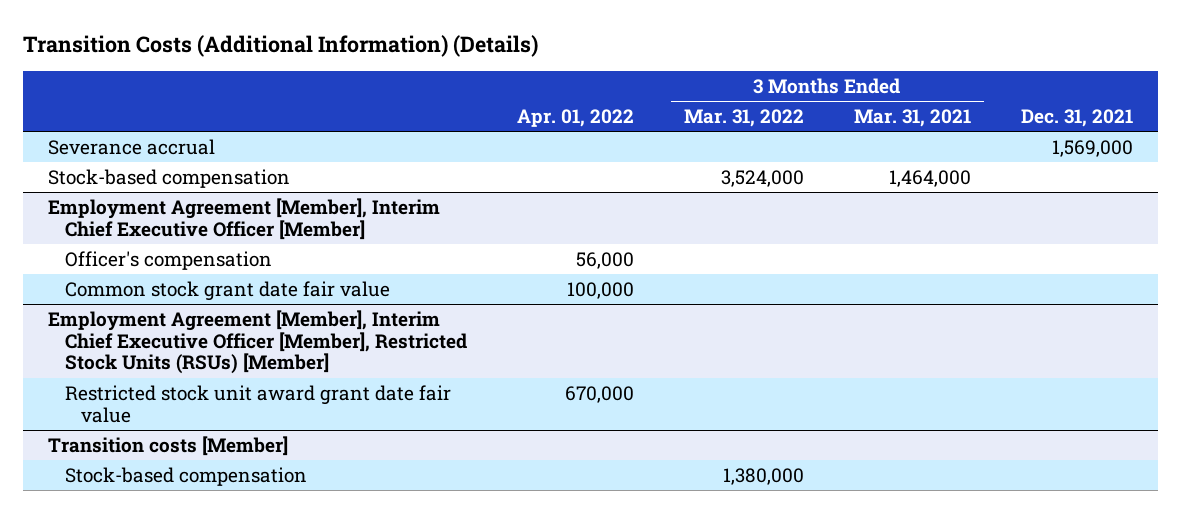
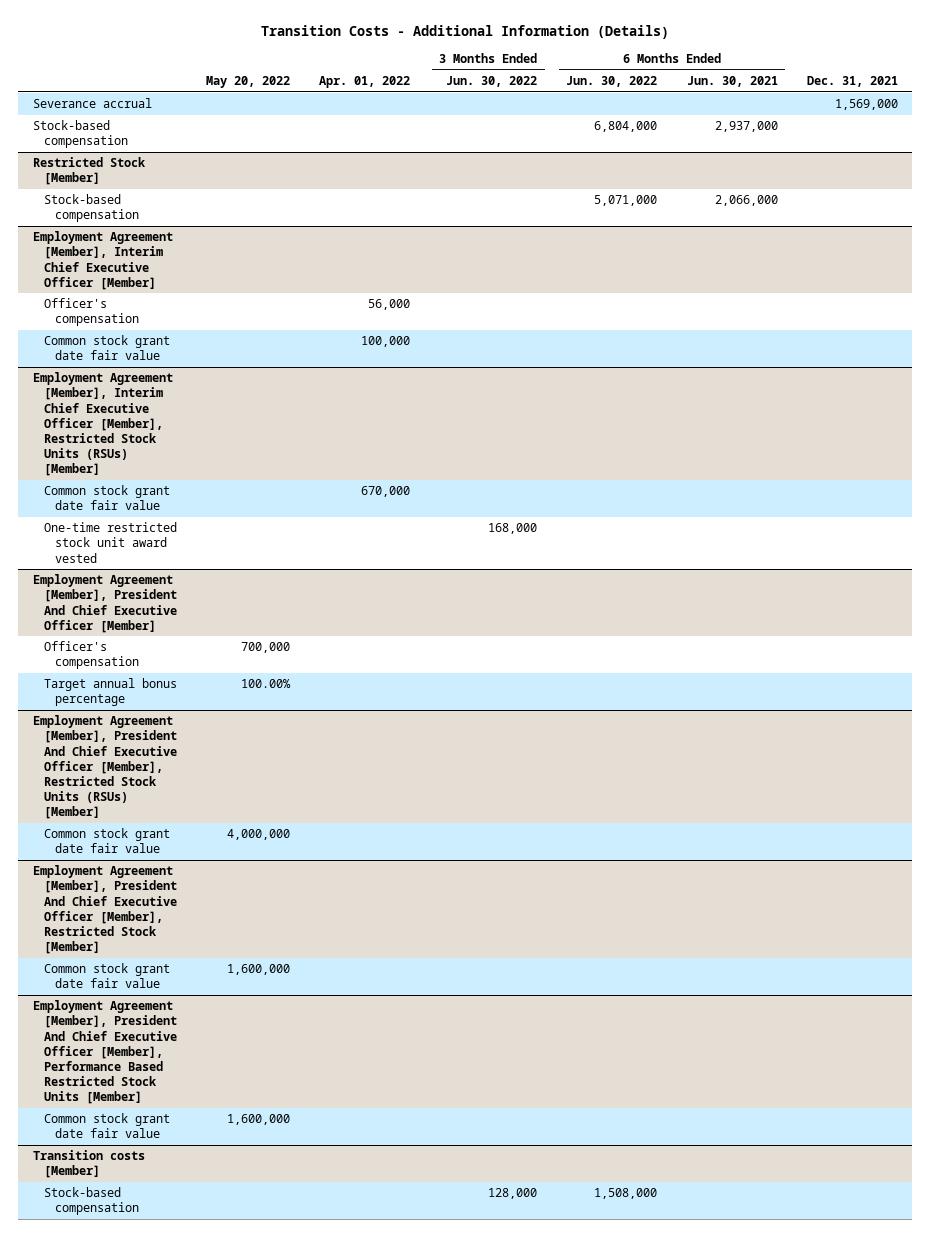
- Transition Costs (Additional Information) (Details)
+ Transition Costs - Additional Information (Details)
- | Apr. 01, 2022 | 3 Months Ended Mar. 31, 2022 | 3 Months Ended Mar. 31, 2021 | Dec. 31, 2021
+ | May 20, 2022 | Apr. 01, 2022 | 3 Months Ended Jun. 30, 2022 | 6 Months Ended Jun. 30, 2022 | 6 Months Ended Jun. 30, 2021 | Dec. 31, 2021
+ Restricted Stock [Member]
+ Stock-based compensation | | | | 5,071,000 | 2,066,000 |
@ Employment Agreement [Member], Interim Chief Executive Officer [Member], Restricted Stock Units (RSUs) [Member]
- Restricted stock unit award grant date fair value | 670,000 | | |
+ Common stock grant date fair value | | 670,000 | | | |
+ One-time restricted stock unit award vested | | | 168,000 | | |
+ Employment Agreement [Member], President And Chief Executive Officer [Member]
+ Officer's compensation | 700,000 | | | | |
+ Target annual bonus percentage | 100.00% | | | | |
+ Employment Agreement [Member], President And Chief Executive Officer [Member], Restricted Stock Units (RSUs) [Member]
+ Common stock grant date fair value | 4,000,000 | | | | |
+ Employment Agreement [Member], President And Chief Executive Officer [Member], Restricted Stock [Member]
+ Common stock grant date fair value | 1,600,000 | | | | |
+ Employment Agreement [Member], President And Chief Executive Officer [Member], Performance Based Restricted Stock Units [Member]
+ Common stock grant date fair value | 1,600,000 | | | | |

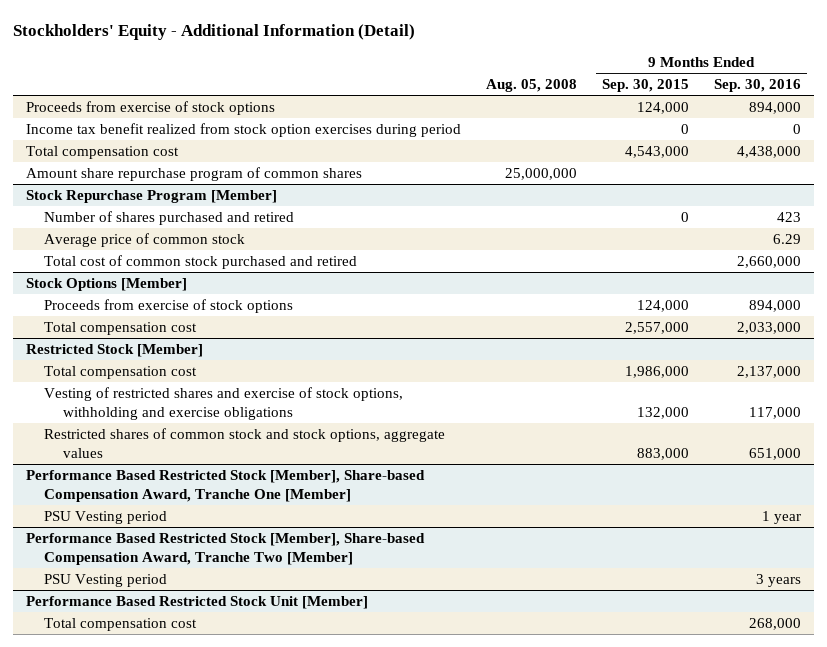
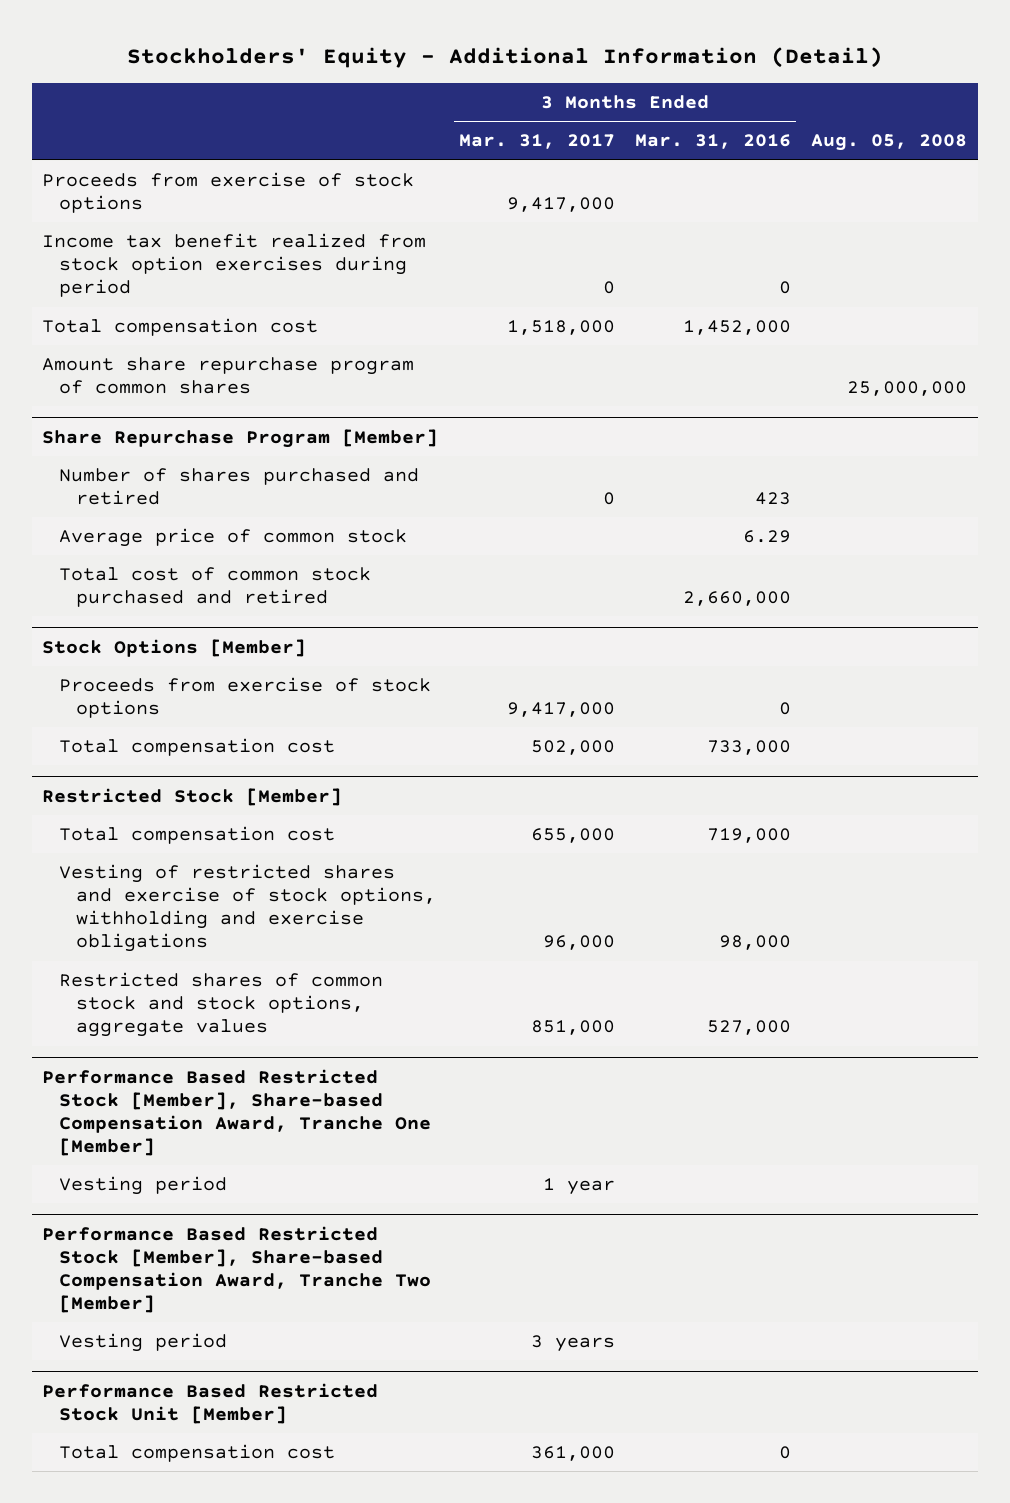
- | Aug. 05, 2008 | 9 Months Ended Sep. 30, 2015 | 9 Months Ended Sep. 30, 2016
+ | 3 Months Ended Mar. 31, 2017 | 3 Months Ended Mar. 31, 2016 | Aug. 05, 2008
- Stock Repurchase Program [Member]
+ Share Repurchase Program [Member]
@ Performance Based Restricted Stock [Member], Share-based Compensation Award, Tranche One [Member]
- PSU Vesting period | | | 1 year
+ Vesting period | 1 year | |
@ Performance Based Restricted Stock [Member], Share-based Compensation Award, Tranche Two [Member]
- PSU Vesting period | | | 3 years
+ Vesting period | 3 years | |

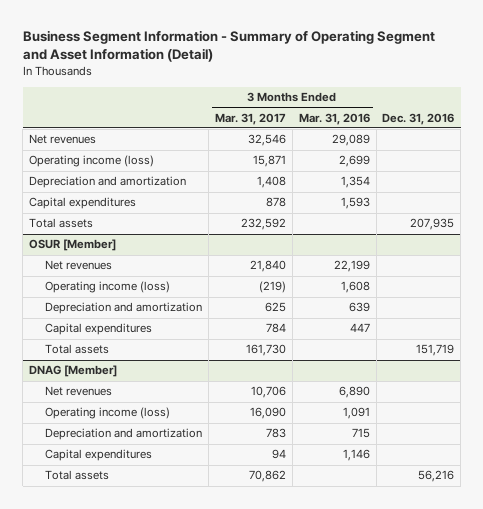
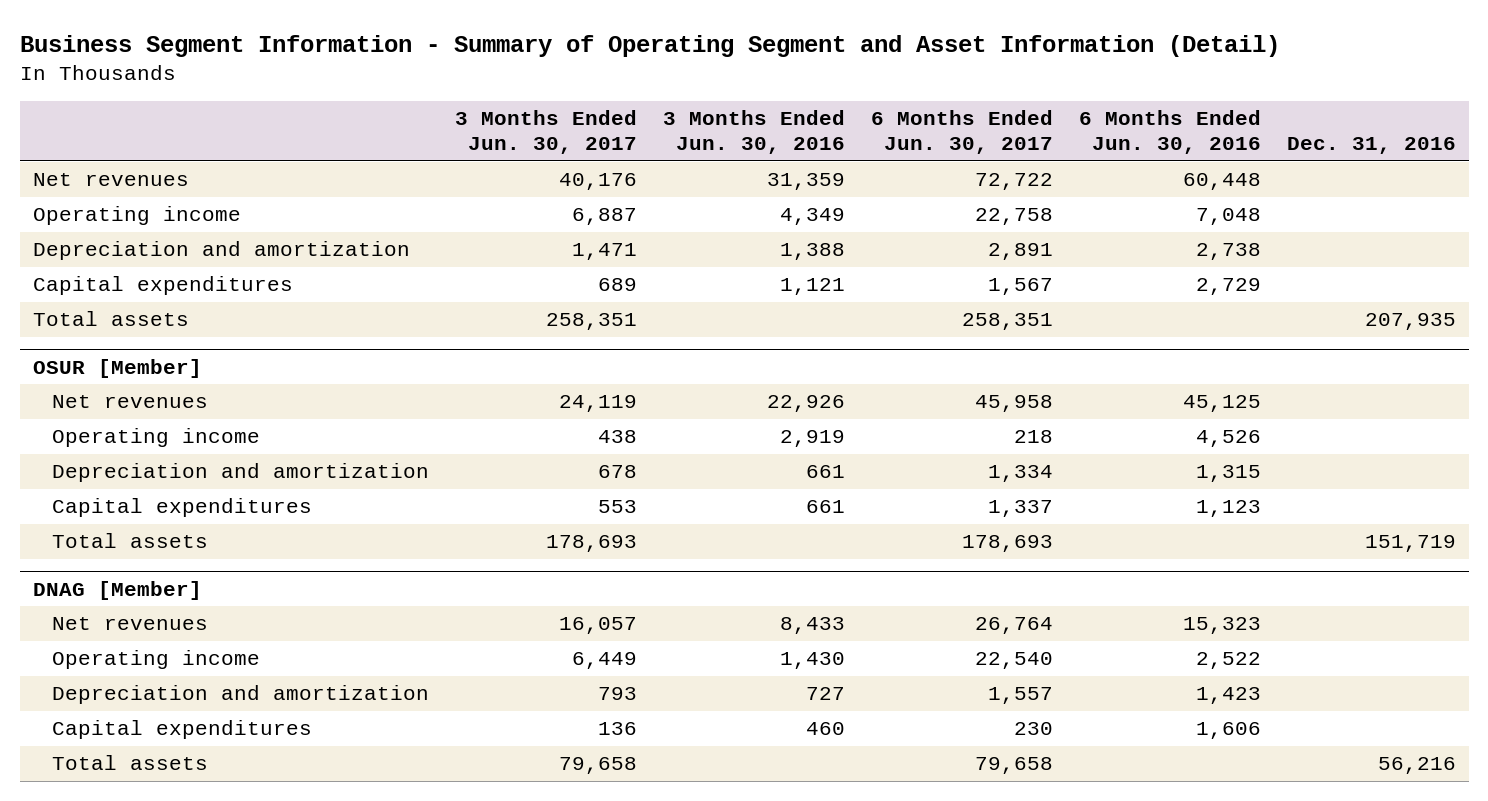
- | 3 Months Ended Mar. 31, 2017 | 3 Months Ended Mar. 31, 2016 | Dec. 31, 2016
+ | 3 Months Ended Jun. 30, 2017 | 3 Months Ended Jun. 30, 2016 | 6 Months Ended Jun. 30, 2017 | 6 Months Ended Jun. 30, 2016 | Dec. 31, 2016
- Operating income (loss) | 15,871 | 2,699 |
+ Operating income | 6,887 | 4,349 | 22,758 | 7,048 |
@ OSUR [Member]
- Operating income (loss) | (219) | 1,608 |
+ Operating income | 438 | 2,919 | 218 | 4,526 |
@ DNAG [Member]
- Operating income (loss) | 16,090 | 1,091 |
+ Operating income | 6,449 | 1,430 | 22,540 | 2,522 |

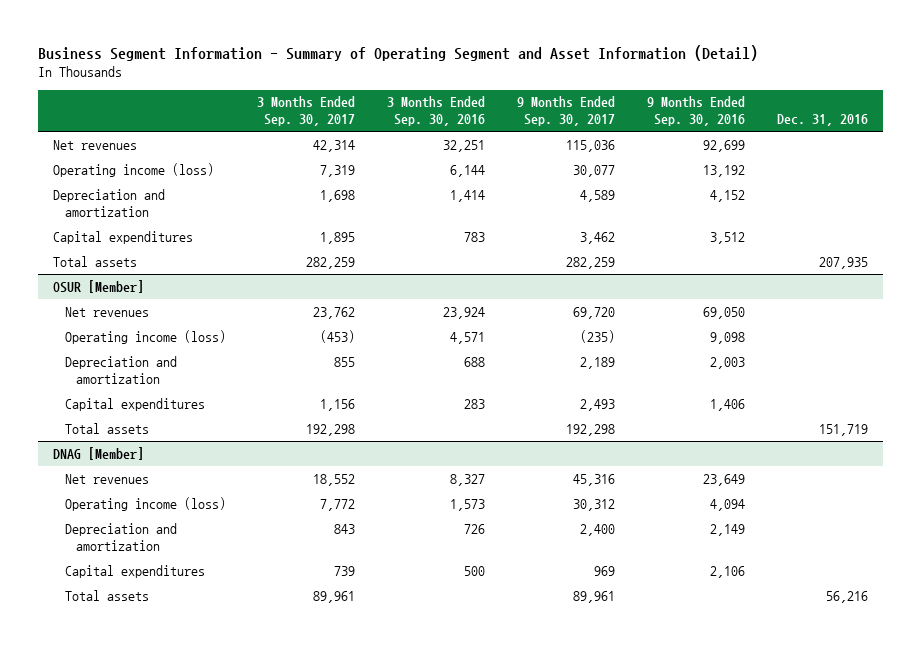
- | 3 Months Ended Jun. 30, 2017 | 3 Months Ended Jun. 30, 2016 | 6 Months Ended Jun. 30, 2017 | 6 Months Ended Jun. 30, 2016 | Dec. 31, 2016
+ | 3 Months Ended Sep. 30, 2017 | 3 Months Ended Sep. 30, 2016 | 9 Months Ended Sep. 30, 2017 | 9 Months Ended Sep. 30, 2016 | Dec. 31, 2016
- Operating income | 6,887 | 4,349 | 22,758 | 7,048 |
+ Operating income (loss) | 7,319 | 6,144 | 30,077 | 13,192 |
@ OSUR [Member]
- Operating income | 438 | 2,919 | 218 | 4,526 |
+ Operating income (loss) | (453) | 4,571 | (235) | 9,098 |
@ DNAG [Member]
- Operating income | 6,449 | 1,430 | 22,540 | 2,522 |
+ Operating income (loss) | 7,772 | 1,573 | 30,312 | 4,094 |

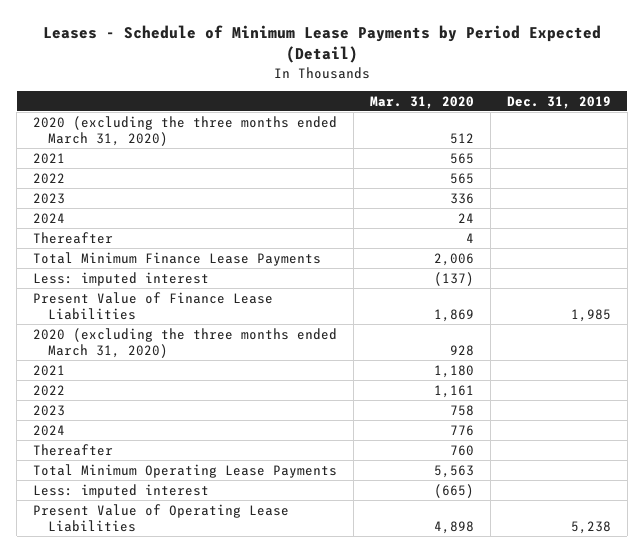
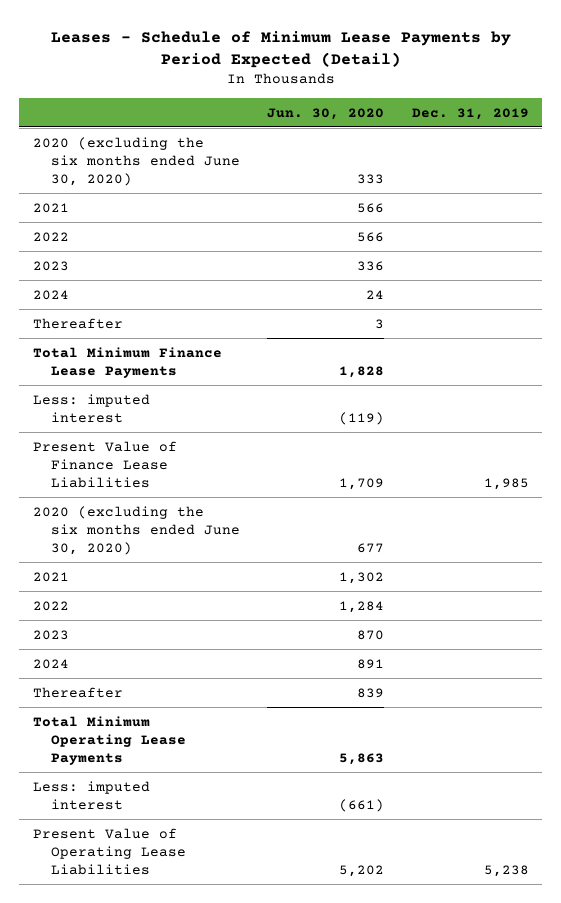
- | Mar. 31, 2020 | Dec. 31, 2019
+ | Jun. 30, 2020 | Dec. 31, 2019
- 2020 (excluding the three months ended March 31, 2020) | 512 |
+ 2020 (excluding the six months ended June 30, 2020) | 333 |
- 2020 (excluding the three months ended March 31, 2020) | 928 |
+ 2020 (excluding the six months ended June 30, 2020) | 677 |

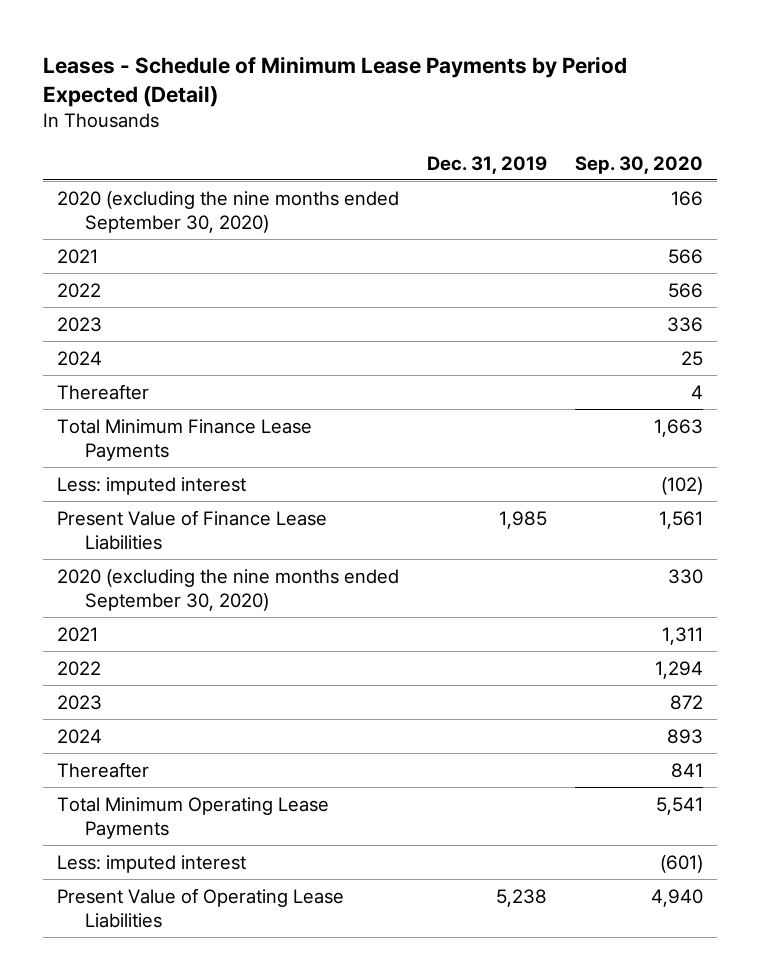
- | Jun. 30, 2020 | Dec. 31, 2019
+ | Dec. 31, 2019 | Sep. 30, 2020
- 2020 (excluding the six months ended June 30, 2020) | 333 |
+ 2020 (excluding the nine months ended September 30, 2020) | | 166
- 2020 (excluding the six months ended June 30, 2020) | 677 |
+ 2020 (excluding the nine months ended September 30, 2020) | | 330

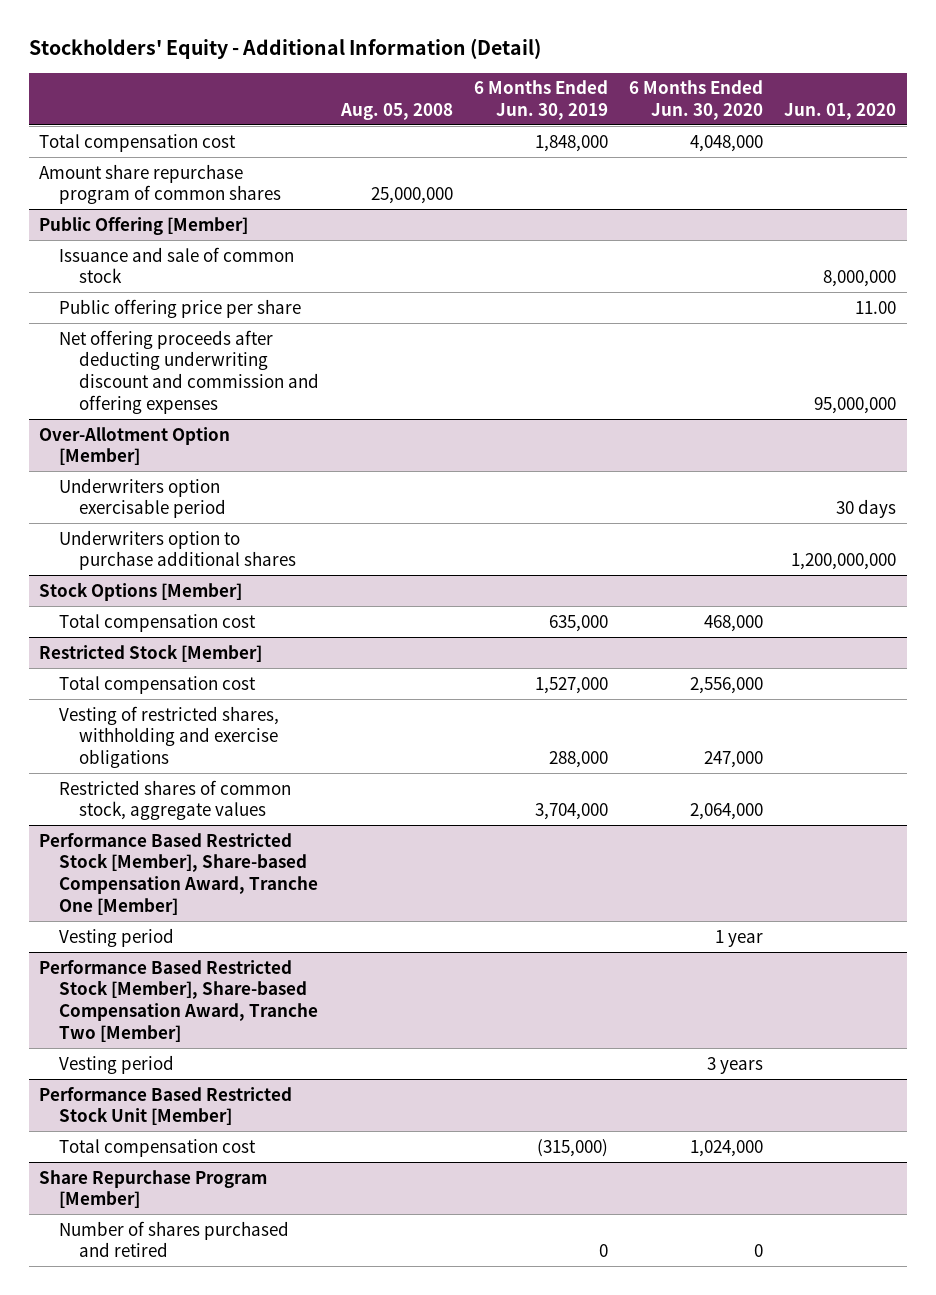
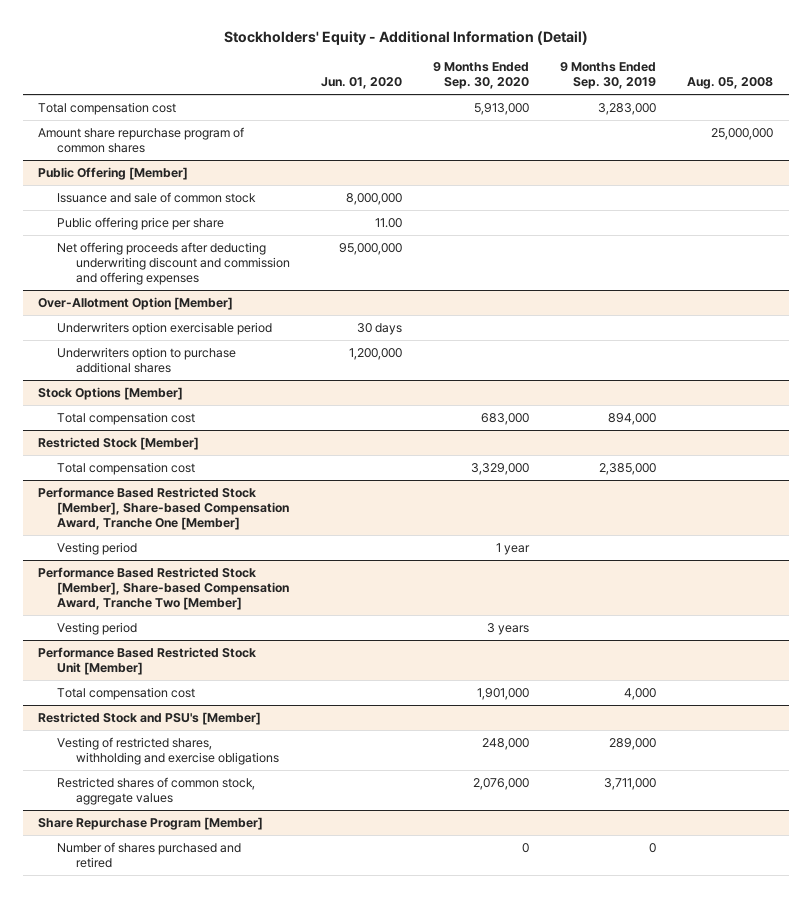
- | Aug. 05, 2008 | 6 Months Ended Jun. 30, 2019 | 6 Months Ended Jun. 30, 2020 | Jun. 01, 2020
+ | Jun. 01, 2020 | 9 Months Ended Sep. 30, 2020 | 9 Months Ended Sep. 30, 2019 | Aug. 05, 2008
@ Over-Allotment Option [Member]
- Underwriters option to purchase additional shares | | | | 1,200,000,000
+ Underwriters option to purchase additional shares | 1,200,000 | | |
@ Restricted Stock [Member]
- Vesting of restricted shares, withholding and exercise obligations | | 288,000 | 247,000 |
- Restricted shares of common stock, aggregate values | | 3,704,000 | 2,064,000 |
+ Restricted Stock and PSU's [Member]
+ Vesting of restricted shares, withholding and exercise obligations | | 248,000 | 289,000 |
+ Restricted shares of common stock, aggregate values | | 2,076,000 | 3,711,000 |

